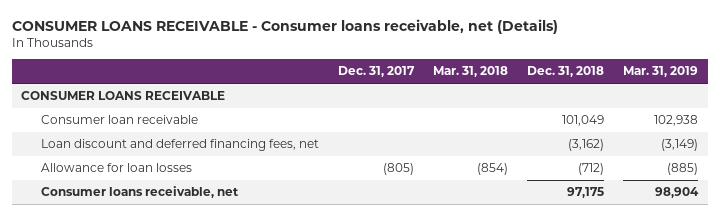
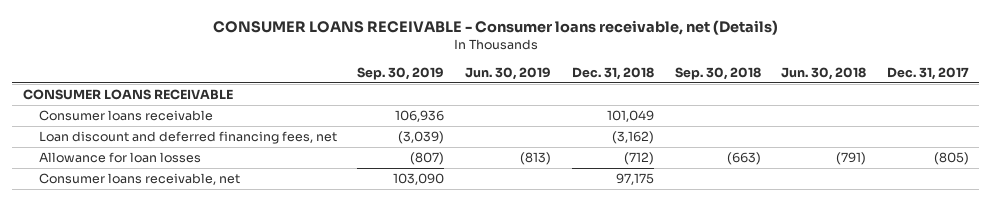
- | Dec. 31, 2017 | Mar. 31, 2018 | Dec. 31, 2018 | Mar. 31, 2019
+ | Sep. 30, 2019 | Jun. 30, 2019 | Dec. 31, 2018 | Sep. 30, 2018 | Jun. 30, 2018 | Dec. 31, 2017
- Consumer loan receivable | | | 101,049 | 102,938
+ Consumer loans receivable | 106,936 | | 101,049 | | |

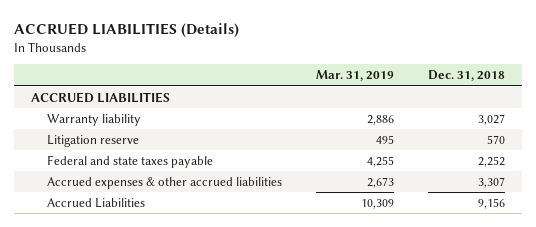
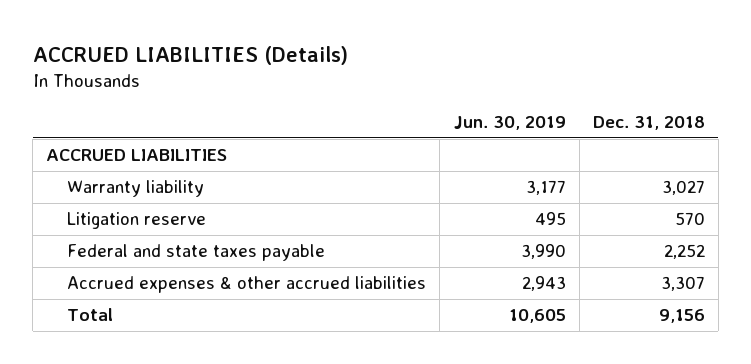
- | Mar. 31, 2019 | Dec. 31, 2018
+ | Jun. 30, 2019 | Dec. 31, 2018
- Accrued Liabilities | 10,309 | 9,156
+ Total | 10,605 | 9,156

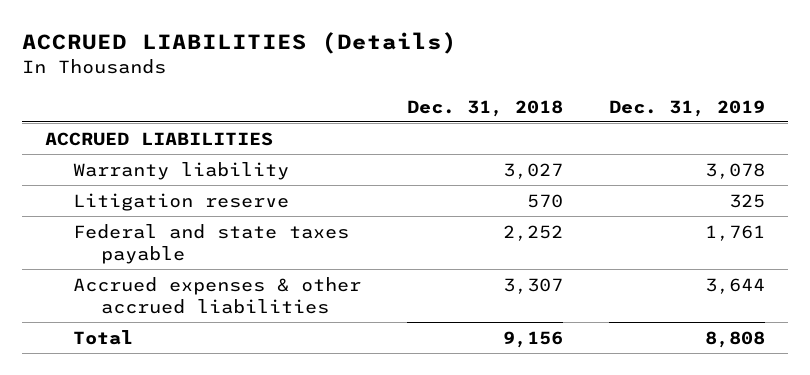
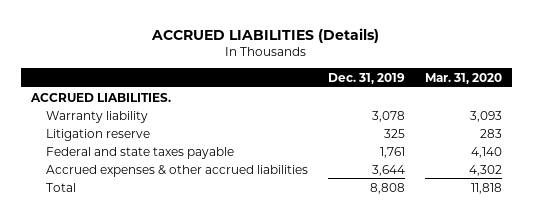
- | Dec. 31, 2018 | Dec. 31, 2019
+ | Dec. 31, 2019 | Mar. 31, 2020
- ACCRUED LIABILITIES
+ ACCRUED LIABILITIES.

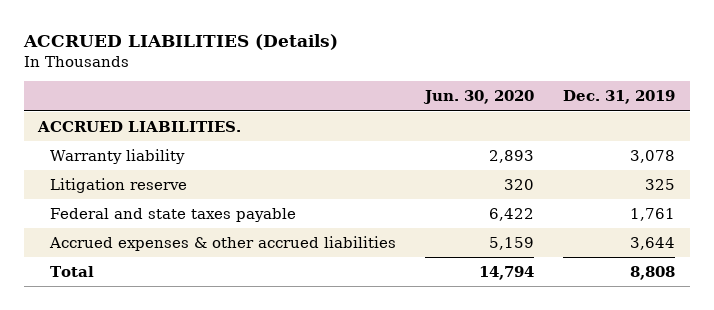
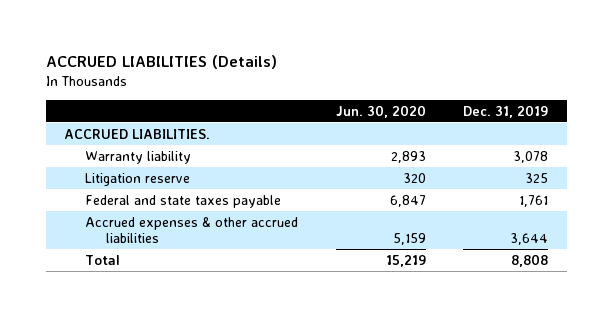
- Federal and state taxes payable | 6,422 | 1,761
+ Federal and state taxes payable | 6,847 | 1,761
- Total | 14,794 | 8,808
+ Total | 15,219 | 8,808

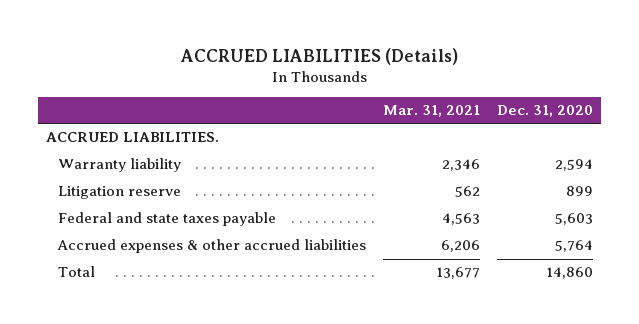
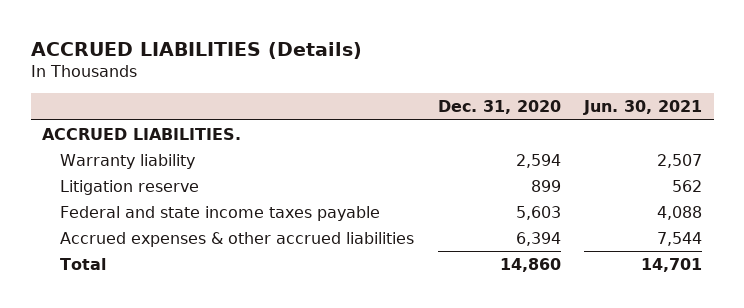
- | Mar. 31, 2021 | Dec. 31, 2020
+ | Dec. 31, 2020 | Jun. 30, 2021
- Federal and state taxes payable | 4,563 | 5,603
- Accrued expenses & other accrued liabilities | 6,206 | 5,764
+ Federal and state income taxes payable | 5,603 | 4,088
+ Accrued expenses & other accrued liabilities | 6,394 | 7,544

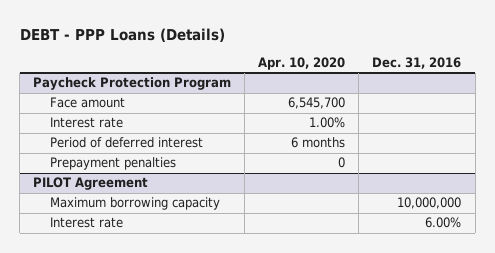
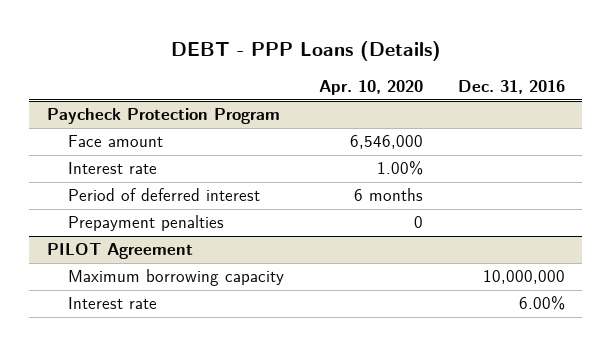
@ Paycheck Protection Program
- Face amount | 6,545,700 |
+ Face amount | 6,546,000 |

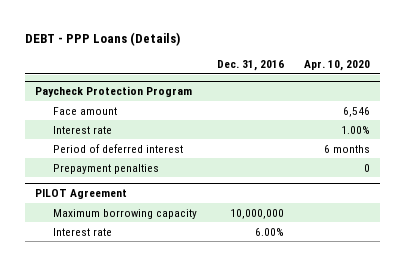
- | Apr. 10, 2020 | Dec. 31, 2016
+ | Dec. 31, 2016 | Apr. 10, 2020
@ Paycheck Protection Program
- Face amount | 6,546,000 |
+ Face amount | | 6,546

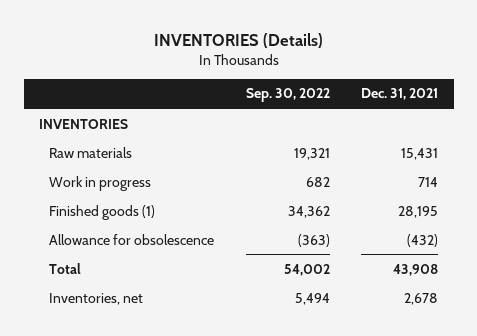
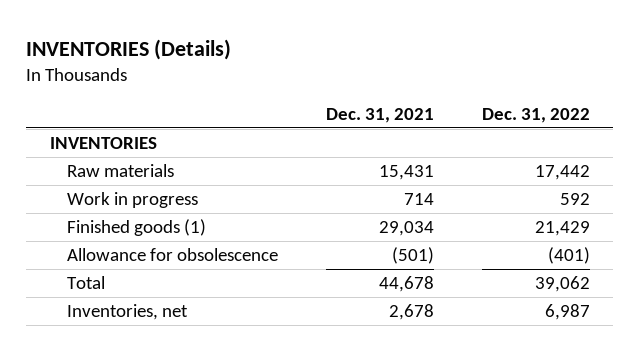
- | Sep. 30, 2022 | Dec. 31, 2021
+ | Dec. 31, 2021 | Dec. 31, 2022
- Finished goods (1) | 34,362 | 28,195
- Allowance for obsolescence | (363) | (432)
- Total | 54,002 | 43,908
+ Finished goods (1) | 29,034 | 21,429
+ Allowance for obsolescence | (501) | (401)
+ Total | 44,678 | 39,062

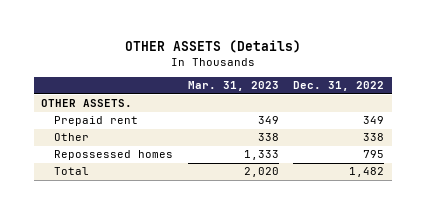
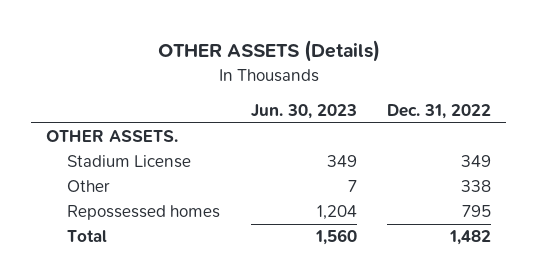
- | Mar. 31, 2023 | Dec. 31, 2022
+ | Jun. 30, 2023 | Dec. 31, 2022
- Prepaid rent | 349 | 349
+ Stadium License | 349 | 349

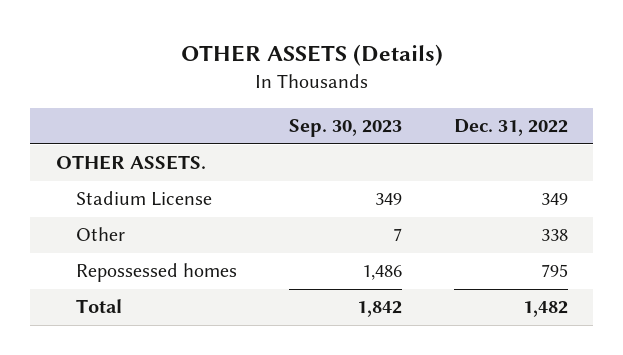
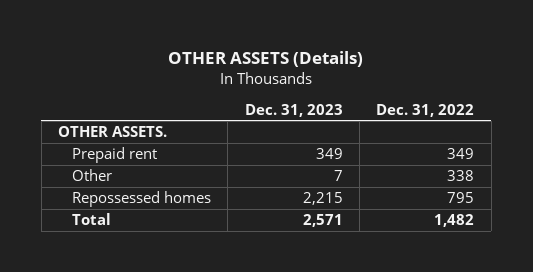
- | Sep. 30, 2023 | Dec. 31, 2022
+ | Dec. 31, 2023 | Dec. 31, 2022
- Stadium License | 349 | 349
+ Prepaid rent | 349 | 349

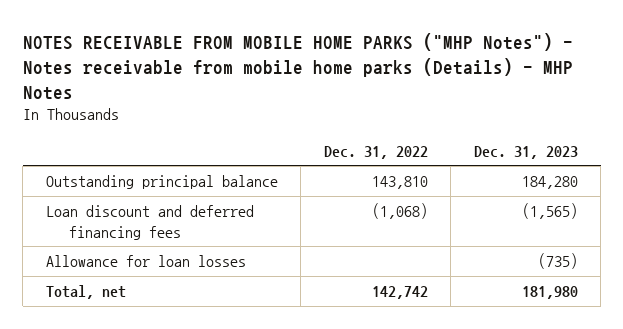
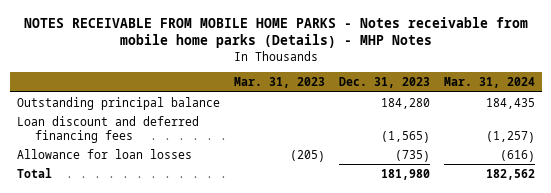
- NOTES RECEIVABLE FROM MOBILE HOME PARKS ("MHP Notes") - Notes receivable from mobile home parks (Details) - MHP Notes
+ NOTES RECEIVABLE FROM MOBILE HOME PARKS - Notes receivable from mobile home parks (Details) - MHP Notes
- | Dec. 31, 2022 | Dec. 31, 2023
+ | Mar. 31, 2023 | Dec. 31, 2023 | Mar. 31, 2024
- Total, net | 142,742 | 181,980
+ Total | | 181,980 | 182,562

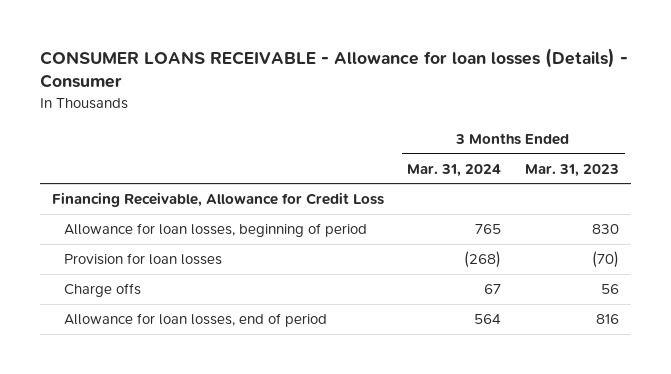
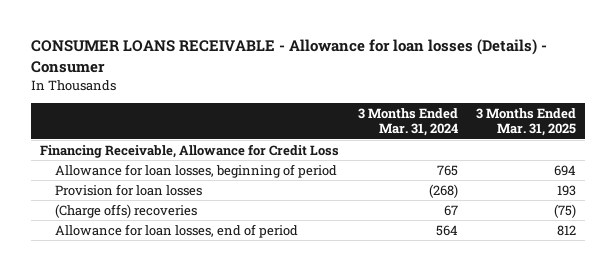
- | 3 Months Ended Mar. 31, 2024 | 3 Months Ended Mar. 31, 2023
+ | 3 Months Ended Mar. 31, 2024 | 3 Months Ended Mar. 31, 2025
- Charge offs | 67 | 56
+ (Charge offs) recoveries | 67 | (75)

